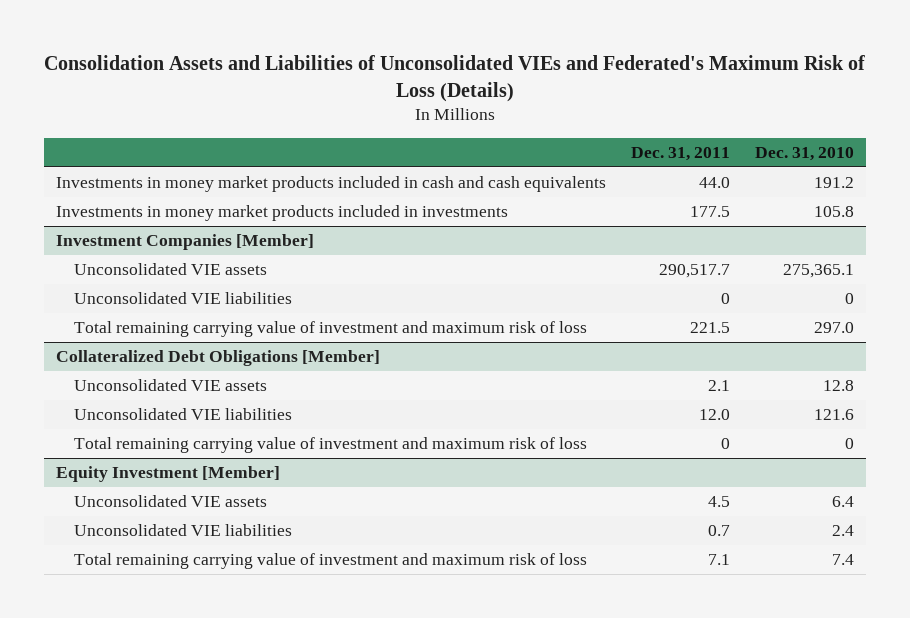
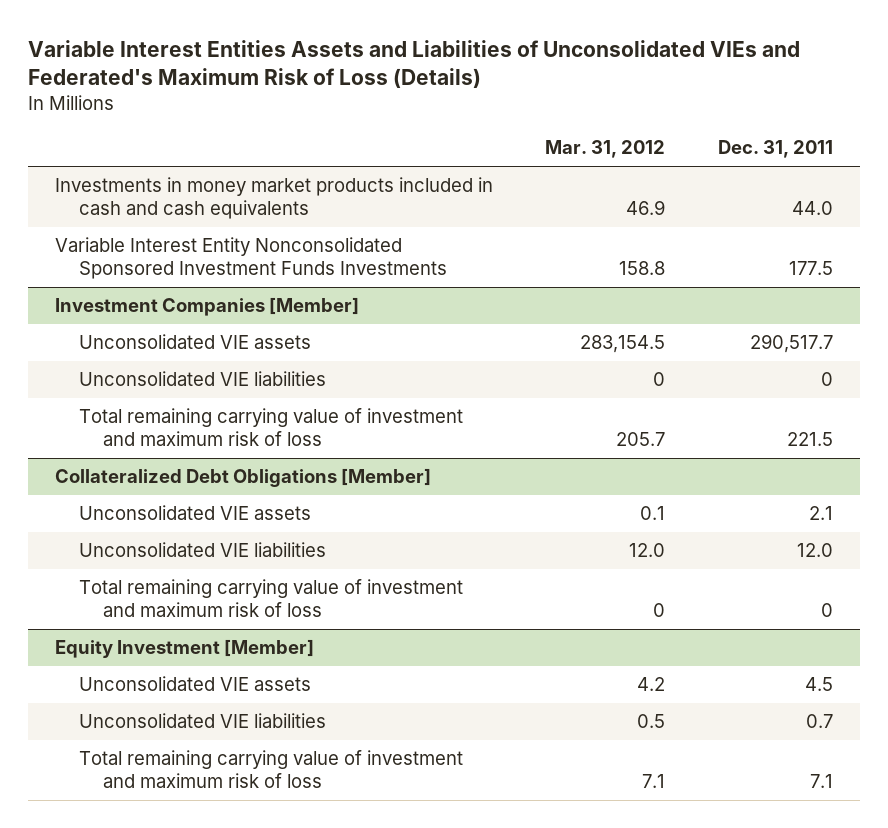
- Consolidation Assets and Liabilities of Unconsolidated VIEs and Federated's Maximum Risk of Loss (Details)
+ Variable Interest Entities Assets and Liabilities of Unconsolidated VIEs and Federated's Maximum Risk of Loss (Details)
- | Dec. 31, 2011 | Dec. 31, 2010
+ | Mar. 31, 2012 | Dec. 31, 2011
- Investments in money market products included in investments | 177.5 | 105.8
+ Variable Interest Entity Nonconsolidated Sponsored Investment Funds Investments | 158.8 | 177.5

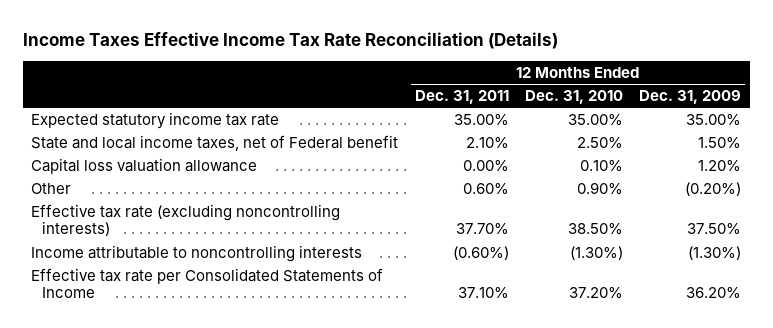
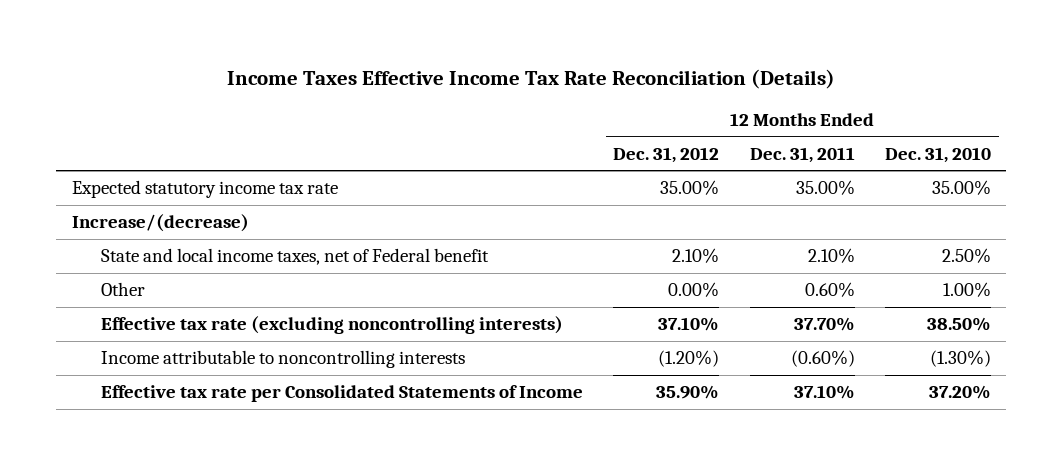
- | 12 Months Ended Dec. 31, 2011 | 12 Months Ended Dec. 31, 2010 | 12 Months Ended Dec. 31, 2009
+ | 12 Months Ended Dec. 31, 2012 | 12 Months Ended Dec. 31, 2011 | 12 Months Ended Dec. 31, 2010
+ Increase/(decrease)
- Capital loss valuation allowance | 0.00% | 0.10% | 1.20%
- Other | 0.60% | 0.90% | (0.20%)
+ Other | 0.00% | 0.60% | 1.00%

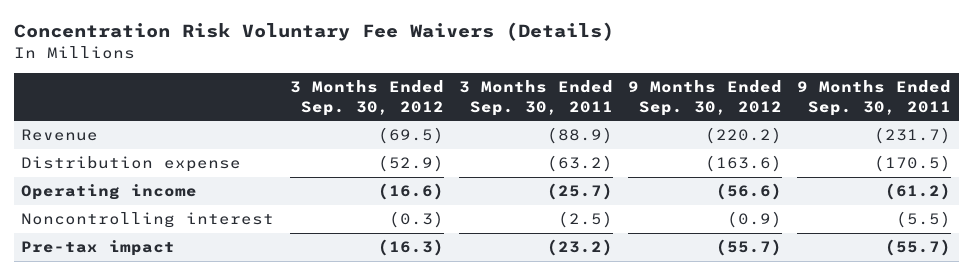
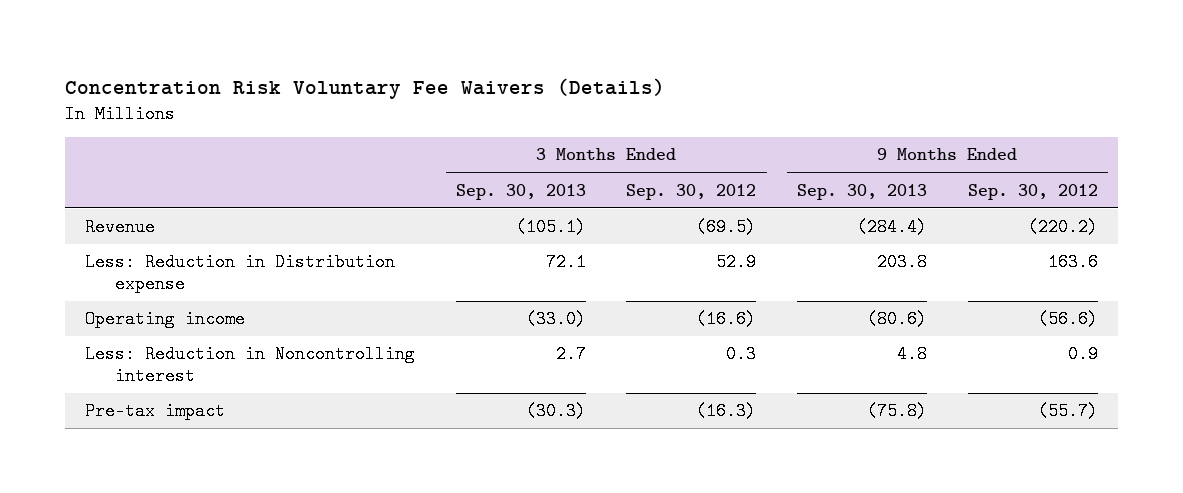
- | 3 Months Ended Sep. 30, 2012 | 3 Months Ended Sep. 30, 2011 | 9 Months Ended Sep. 30, 2012 | 9 Months Ended Sep. 30, 2011
+ | 3 Months Ended Sep. 30, 2013 | 3 Months Ended Sep. 30, 2012 | 9 Months Ended Sep. 30, 2013 | 9 Months Ended Sep. 30, 2012
- Distribution expense | (52.9) | (63.2) | (163.6) | (170.5)
+ Less: Reduction in Distribution expense | 72.1 | 52.9 | 203.8 | 163.6
- Noncontrolling interest | (0.3) | (2.5) | (0.9) | (5.5)
+ Less: Reduction in Noncontrolling interest | 2.7 | 0.3 | 4.8 | 0.9

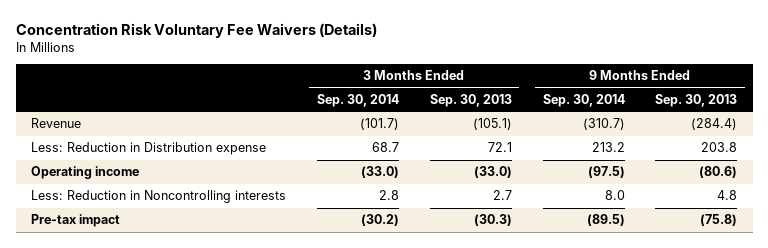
- | 3 Months Ended Sep. 30, 2013 | 3 Months Ended Sep. 30, 2012 | 9 Months Ended Sep. 30, 2013 | 9 Months Ended Sep. 30, 2012
+ | 3 Months Ended Sep. 30, 2014 | 3 Months Ended Sep. 30, 2013 | 9 Months Ended Sep. 30, 2014 | 9 Months Ended Sep. 30, 2013
- Less: Reduction in Noncontrolling interest | 2.7 | 0.3 | 4.8 | 0.9
+ Less: Reduction in Noncontrolling interests | 2.8 | 2.7 | 8.0 | 4.8

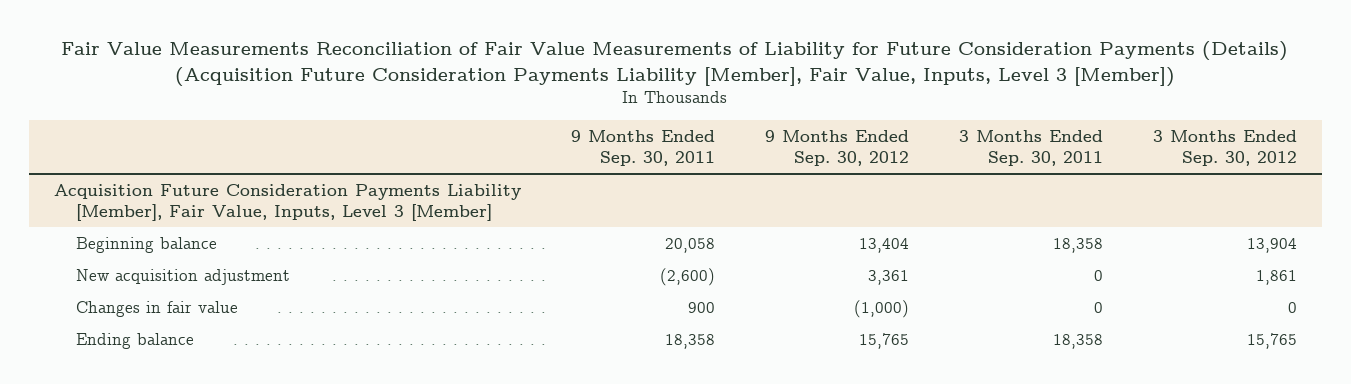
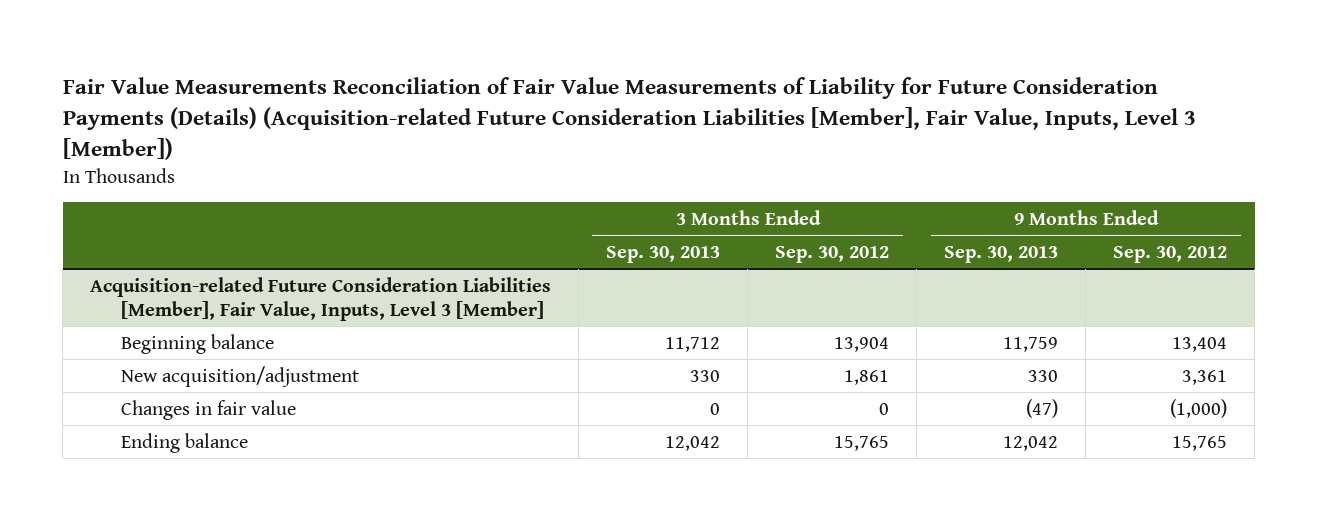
- Fair Value Measurements Reconciliation of Fair Value Measurements of Liability for Future Consideration Payments (Details) (Acquisition Future Consideration Payments Liability [Member], Fair Value, Inputs, Level 3 [Member])
+ Fair Value Measurements Reconciliation of Fair Value Measurements of Liability for Future Consideration Payments (Details) (Acquisition-related Future Consideration Liabilities [Member], Fair Value, Inputs, Level 3 [Member])
- | 9 Months Ended Sep. 30, 2011 | 9 Months Ended Sep. 30, 2012 | 3 Months Ended Sep. 30, 2011 | 3 Months Ended Sep. 30, 2012
+ | 3 Months Ended Sep. 30, 2013 | 3 Months Ended Sep. 30, 2012 | 9 Months Ended Sep. 30, 2013 | 9 Months Ended Sep. 30, 2012
- Acquisition Future Consideration Payments Liability [Member], Fair Value, Inputs, Level 3 [Member]
+ Acquisition-related Future Consideration Liabilities [Member], Fair Value, Inputs, Level 3 [Member]
- New acquisition adjustment | (2,600) | 3,361 | 0 | 1,861
+ New acquisition/adjustment | 330 | 1,861 | 330 | 3,361

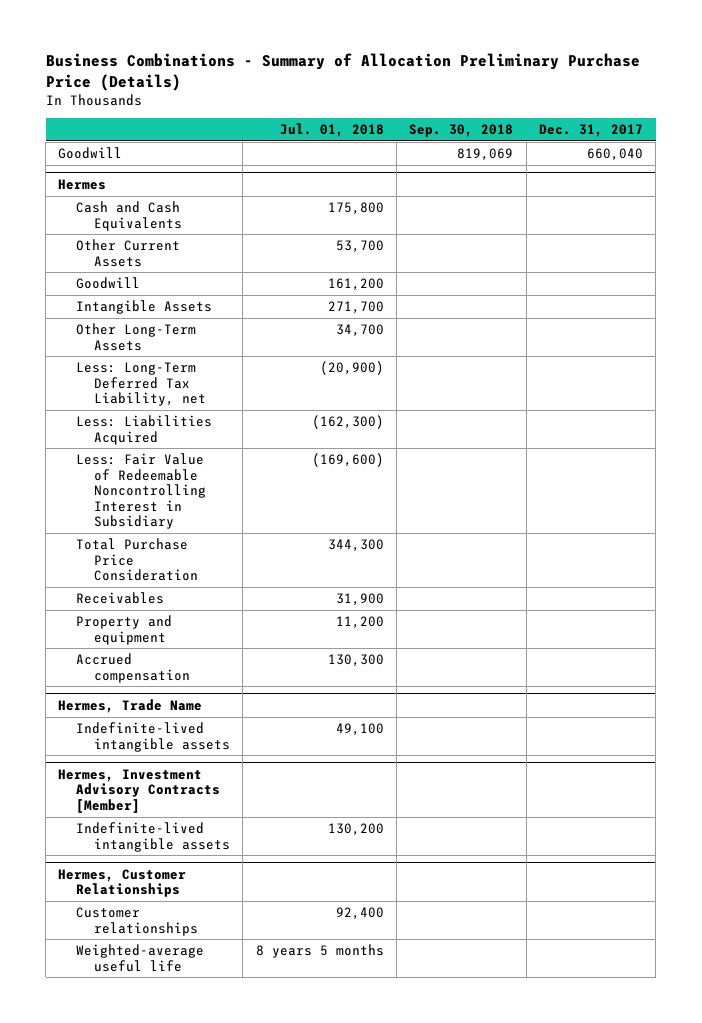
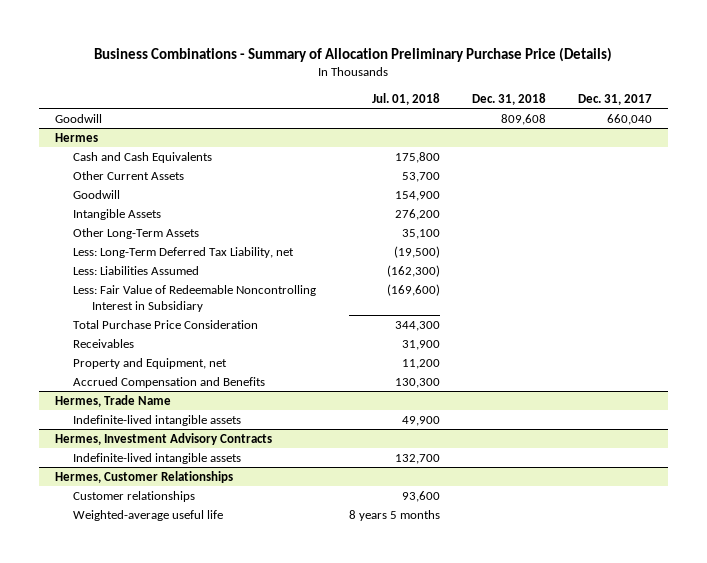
- | Jul. 01, 2018 | Sep. 30, 2018 | Dec. 31, 2017
+ | Jul. 01, 2018 | Dec. 31, 2018 | Dec. 31, 2017
@ Hermes
- Goodwill | 161,200 | |
- Intangible Assets | 271,700 | |
- Other Long-Term Assets | 34,700 | |
- Less: Long-Term Deferred Tax Liability, net | (20,900) | |
- Less: Liabilities Acquired | (162,300) | |
+ Goodwill | 154,900 | |
+ Intangible Assets | 276,200 | |
+ Other Long-Term Assets | 35,100 | |
+ Less: Long-Term Deferred Tax Liability, net | (19,500) | |
+ Less: Liabilities Assumed | (162,300) | |
- Property and equipment | 11,200 | |
- Accrued compensation | 130,300 | |
+ Property and Equipment, net | 11,200 | |
+ Accrued Compensation and Benefits | 130,300 | |
@ Hermes, Trade Name
- Indefinite-lived intangible assets | 49,100 | |
- Hermes, Investment Advisory Contracts [Member]
- Indefinite-lived intangible assets | 130,200 | |
@ Hermes, Trade Name
+ Indefinite-lived intangible assets | 49,900 | |
+ Hermes, Investment Advisory Contracts
+ Indefinite-lived intangible assets | 132,700 | |
@ Hermes, Customer Relationships
- Customer relationships | 92,400 | |
+ Customer relationships | 93,600 | |

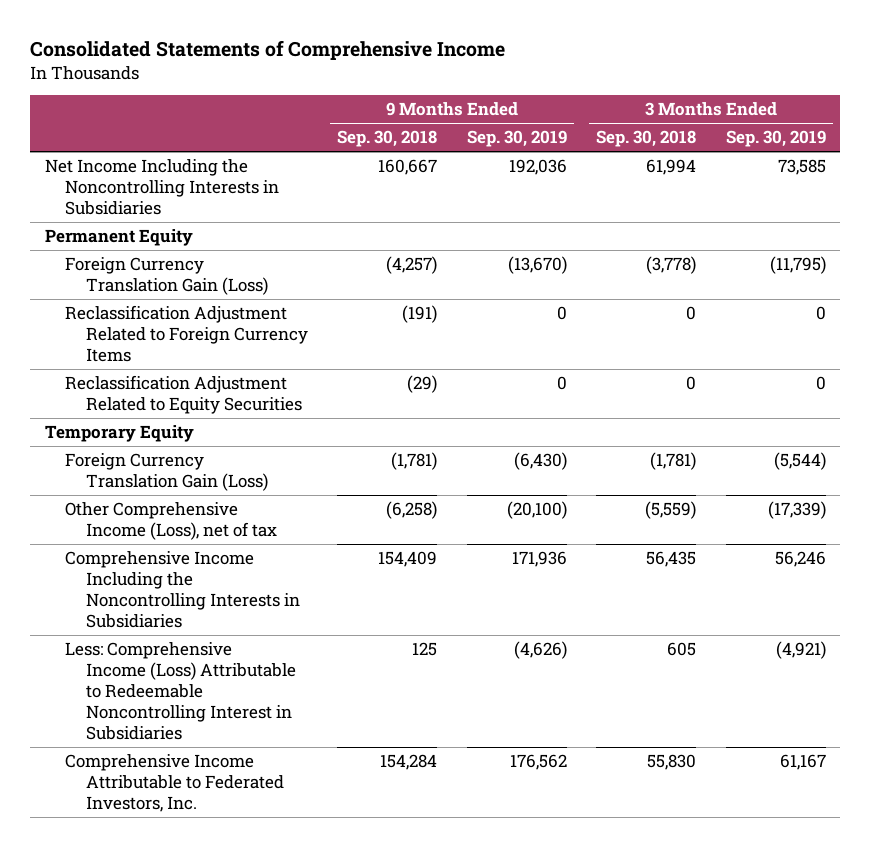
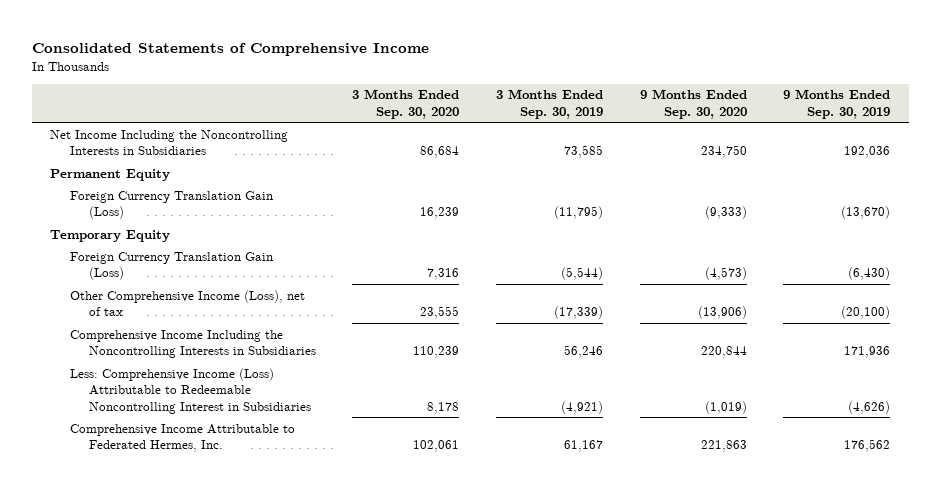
- | 9 Months Ended Sep. 30, 2018 | 9 Months Ended Sep. 30, 2019 | 3 Months Ended Sep. 30, 2018 | 3 Months Ended Sep. 30, 2019
+ | 3 Months Ended Sep. 30, 2020 | 3 Months Ended Sep. 30, 2019 | 9 Months Ended Sep. 30, 2020 | 9 Months Ended Sep. 30, 2019
- Reclassification Adjustment Related to Foreign Currency Items | (191) | 0 | 0 | 0
- Reclassification Adjustment Related to Equity Securities | (29) | 0 | 0 | 0
- Comprehensive Income Attributable to Federated Investors, Inc. | 154,284 | 176,562 | 55,830 | 61,167
+ Comprehensive Income Attributable to Federated Hermes, Inc. | 102,061 | 61,167 | 221,863 | 176,562

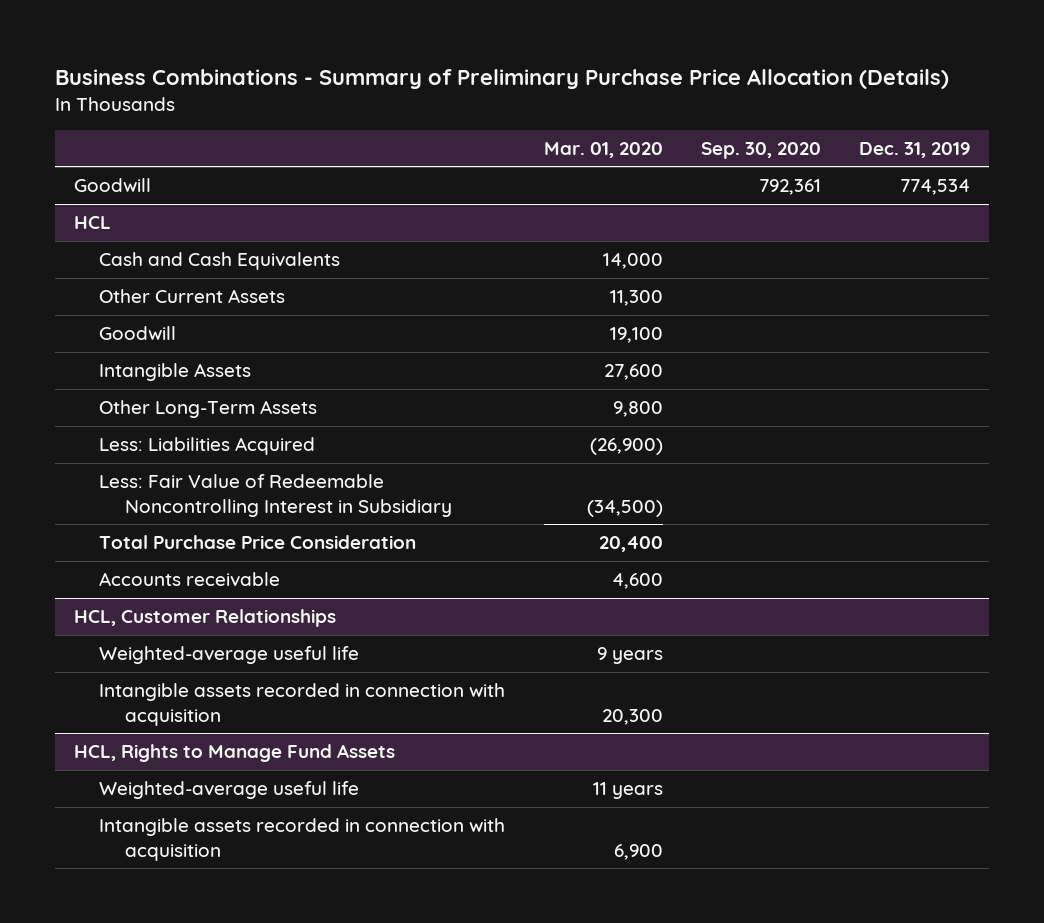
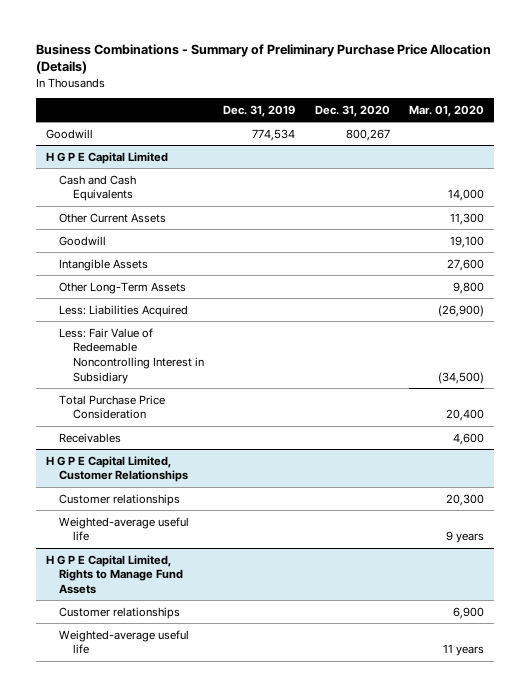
- | Mar. 01, 2020 | Sep. 30, 2020 | Dec. 31, 2019
+ | Dec. 31, 2019 | Dec. 31, 2020 | Mar. 01, 2020
- HCL
+ H G P E Capital Limited
- Accounts receivable | 4,600 | |
- HCL, Customer Relationships
+ Receivables | | | 4,600
+ H G P E Capital Limited, Customer Relationships
+ Customer relationships | | | 20,300
- Intangible assets recorded in connection with acquisition | 20,300 | |
- HCL, Rights to Manage Fund Assets
+ H G P E Capital Limited, Rights to Manage Fund Assets
+ Customer relationships | | | 6,900
- Intangible assets recorded in connection with acquisition | 6,900 | |

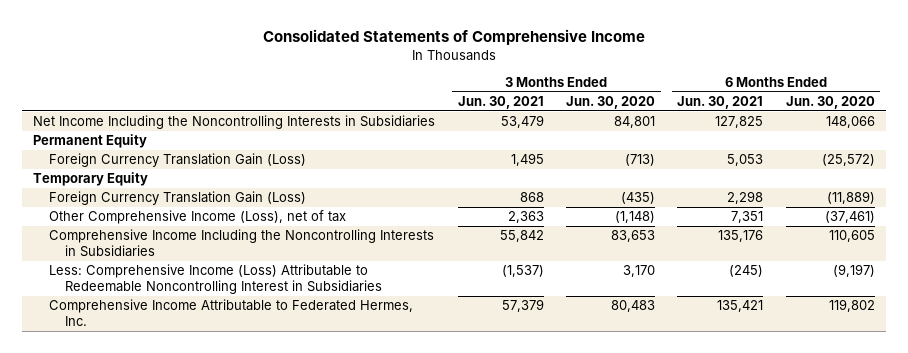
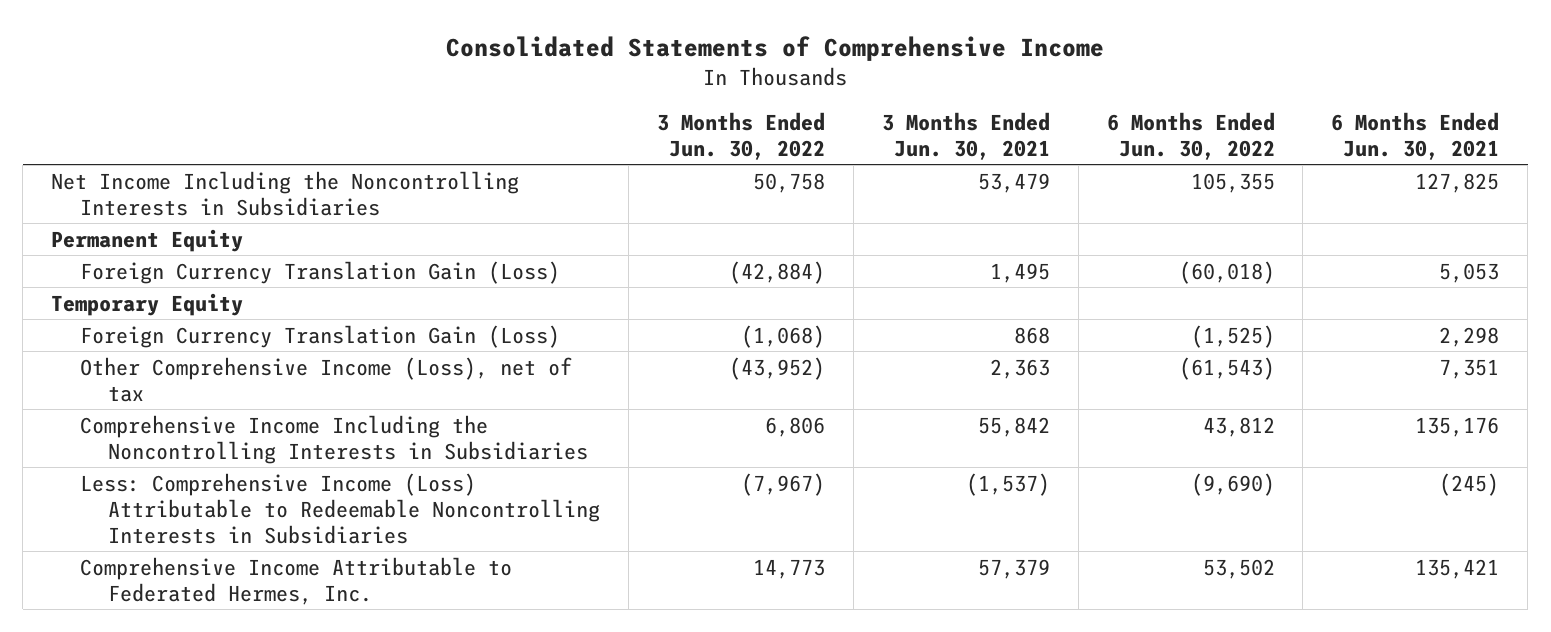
- | 3 Months Ended Jun. 30, 2021 | 3 Months Ended Jun. 30, 2020 | 6 Months Ended Jun. 30, 2021 | 6 Months Ended Jun. 30, 2020
+ | 3 Months Ended Jun. 30, 2022 | 3 Months Ended Jun. 30, 2021 | 6 Months Ended Jun. 30, 2022 | 6 Months Ended Jun. 30, 2021
- Less: Comprehensive Income (Loss) Attributable to Redeemable Noncontrolling Interest in Subsidiaries | (1,537) | 3,170 | (245) | (9,197)
+ Less: Comprehensive Income (Loss) Attributable to Redeemable Noncontrolling Interests in Subsidiaries | (7,967) | (1,537) | (9,690) | (245)

